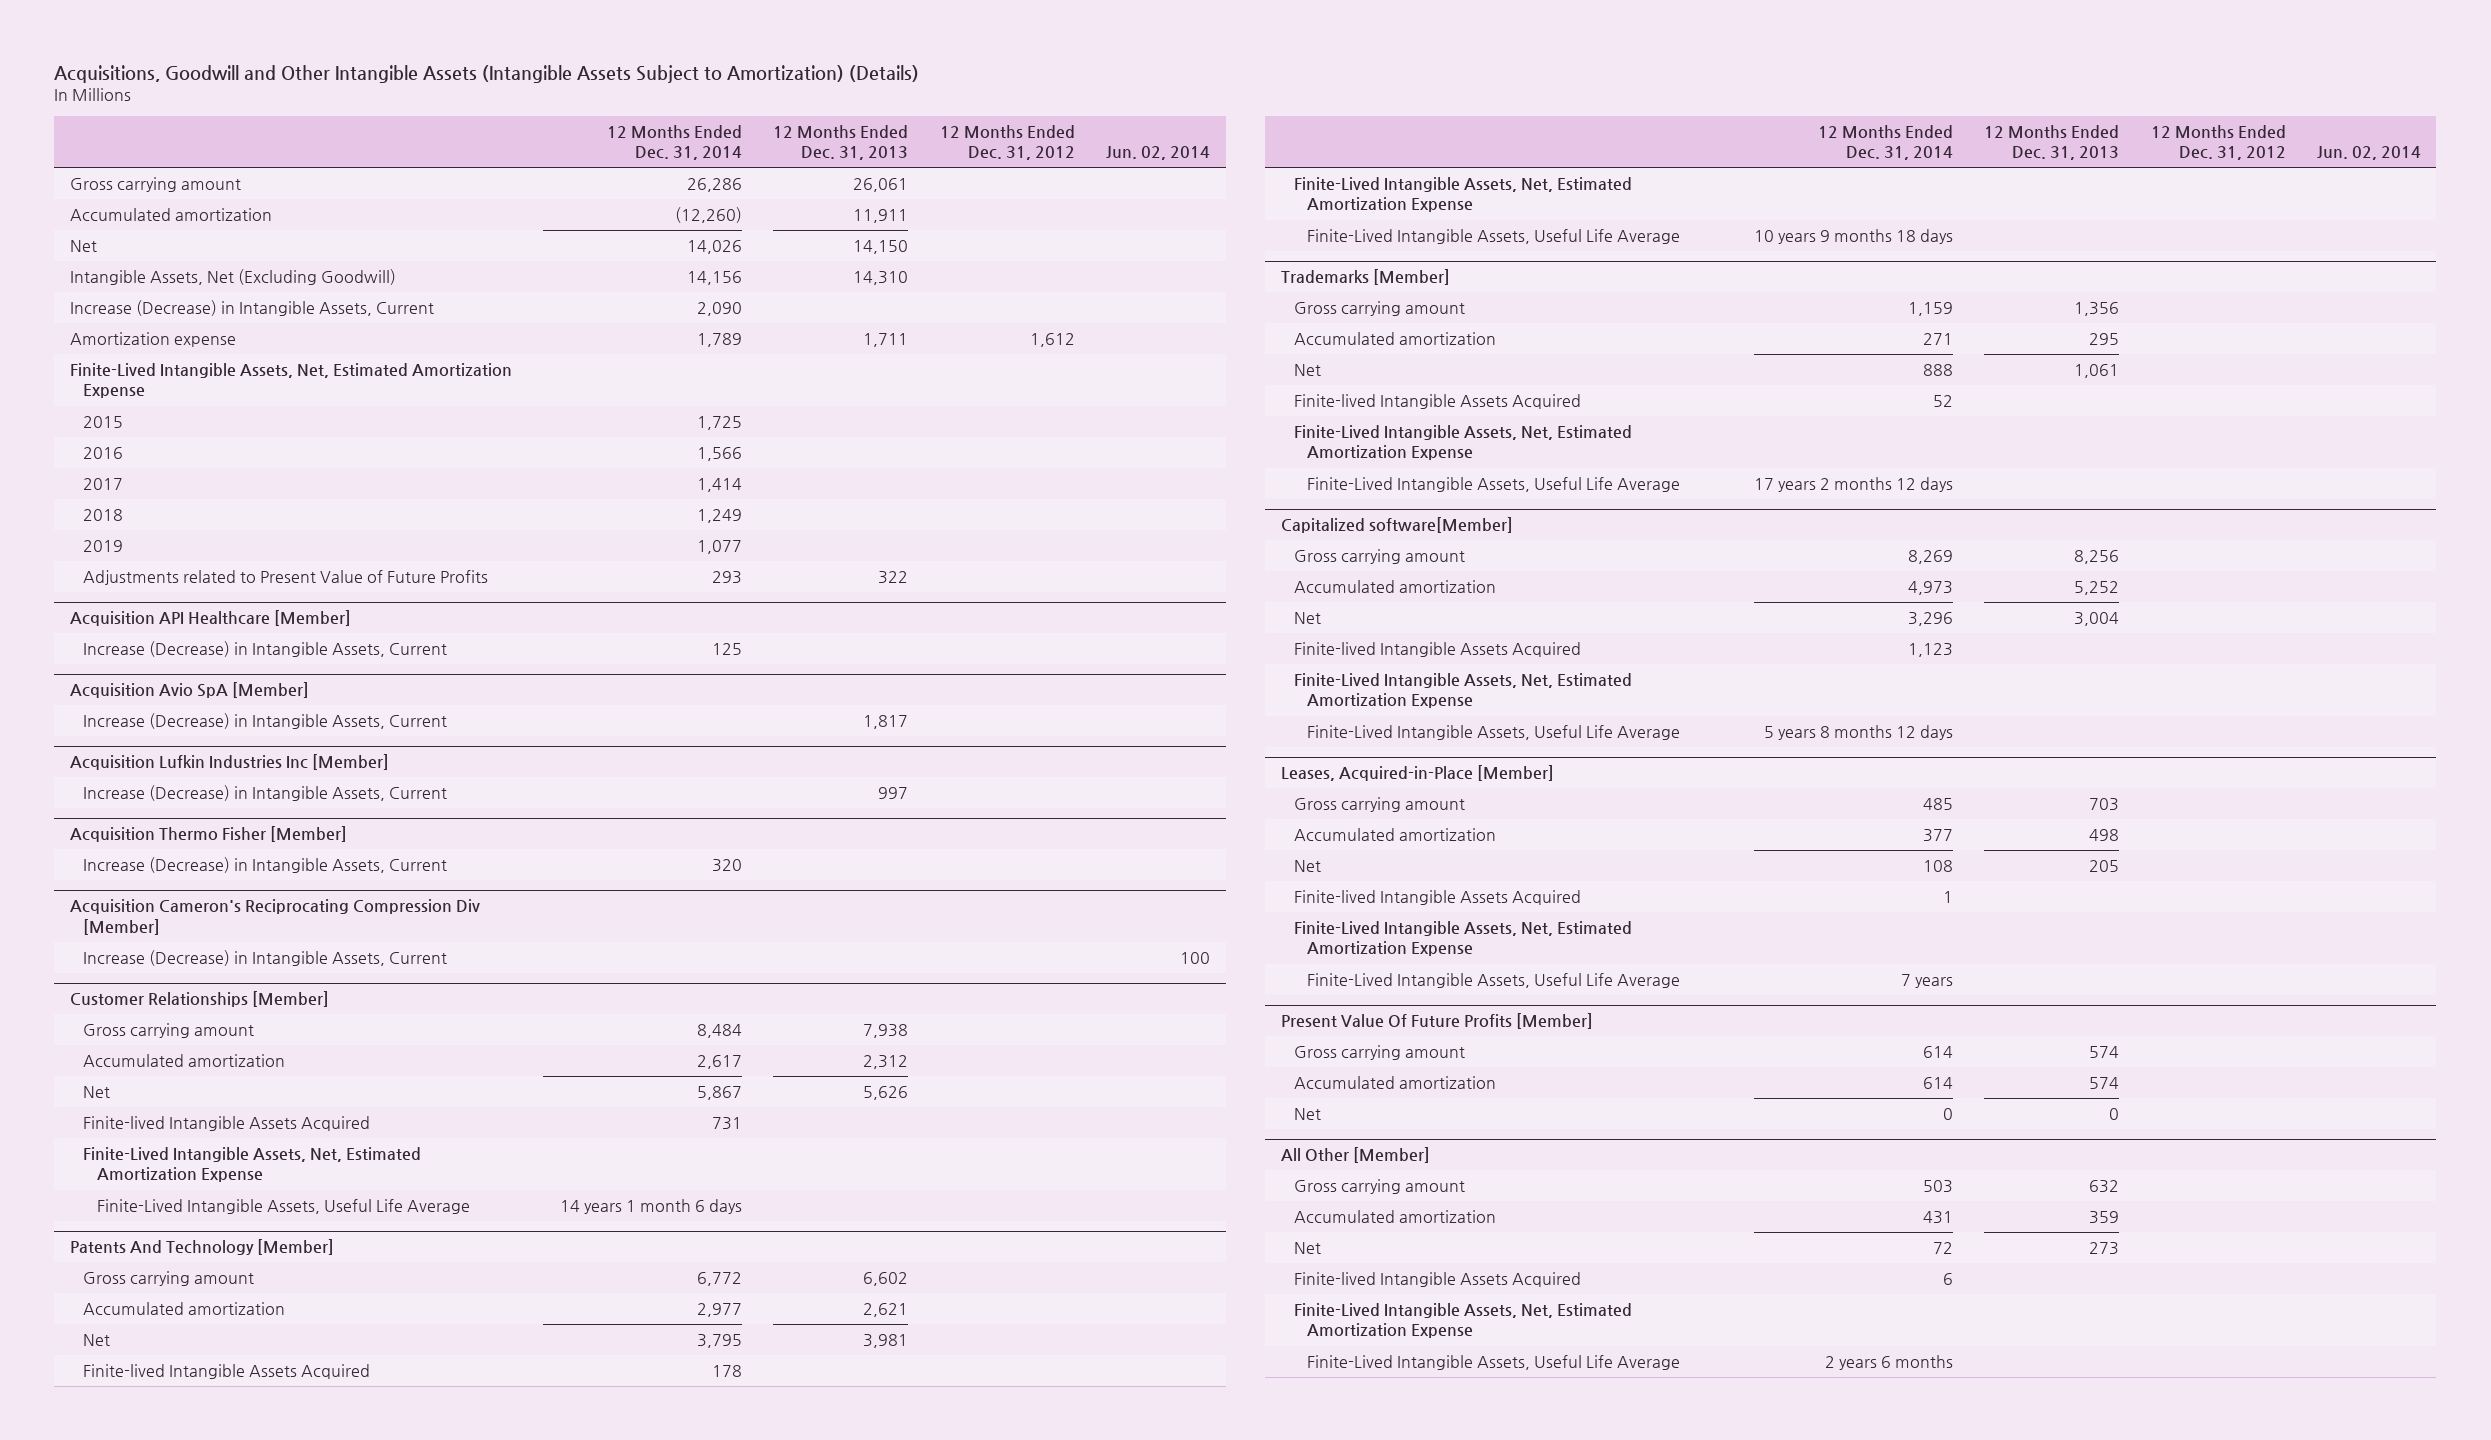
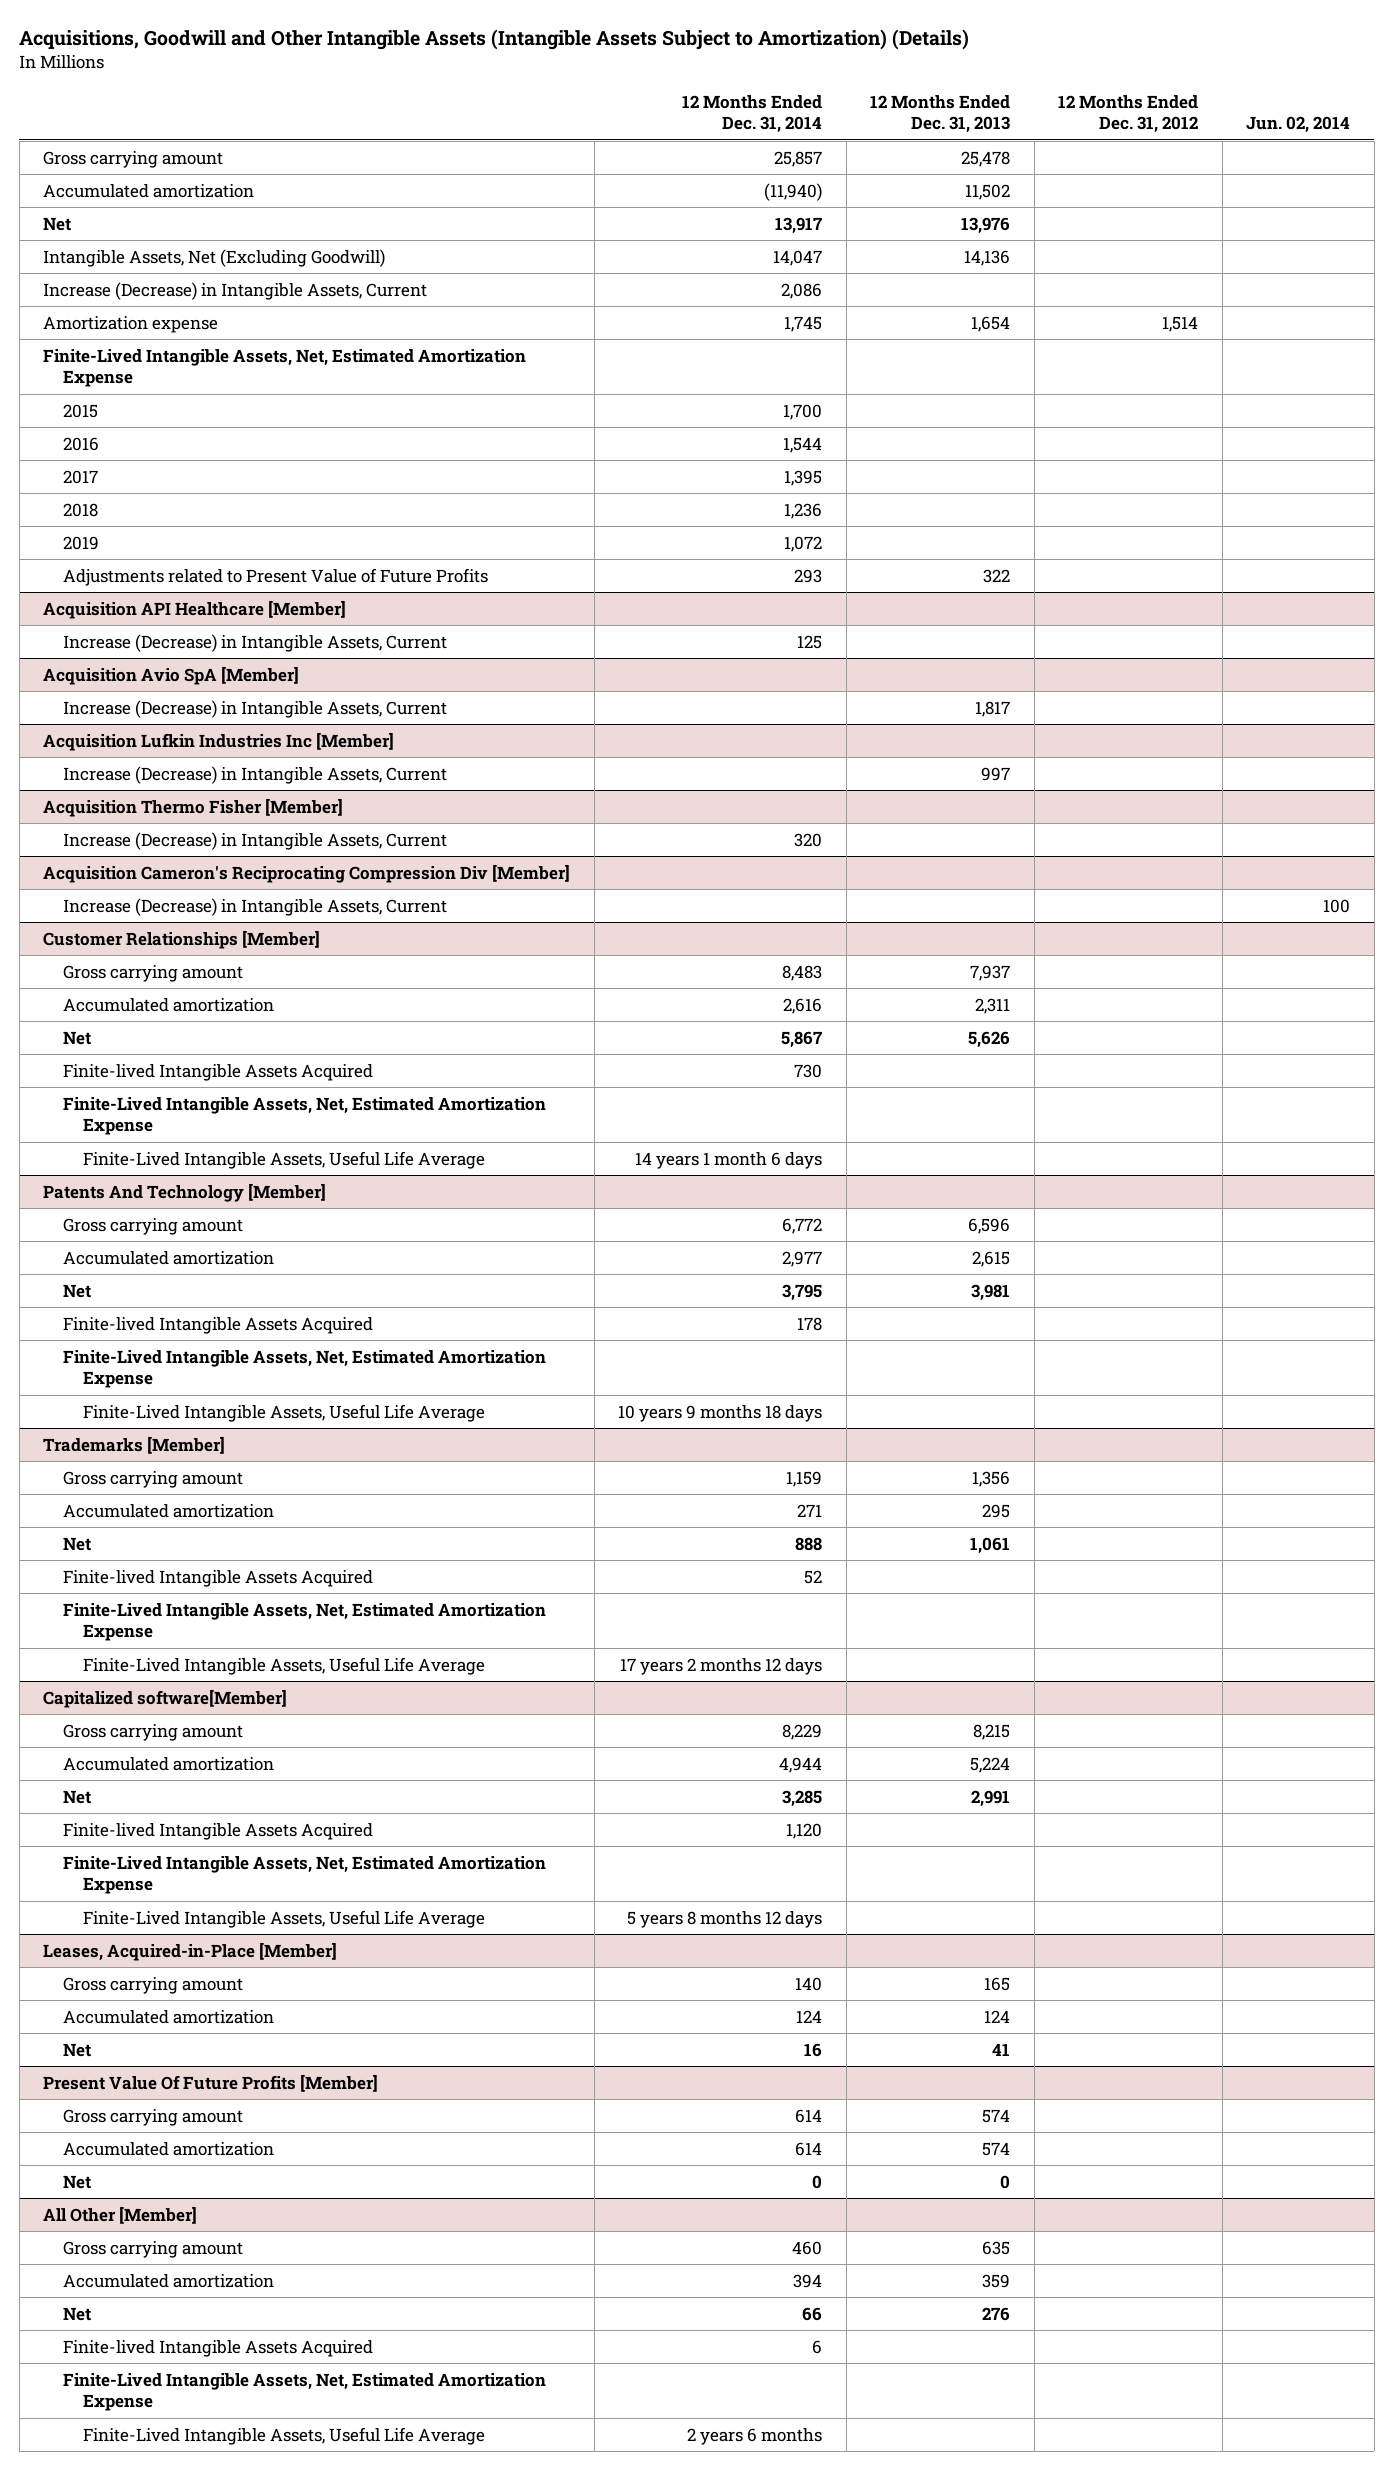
- Gross carrying amount | 26,286 | 26,061 | |
- Accumulated amortization | (12,260) | 11,911 | |
- Net | 14,026 | 14,150 | |
- Intangible Assets, Net (Excluding Goodwill) | 14,156 | 14,310 | |
- Increase (Decrease) in Intangible Assets, Current | 2,090 | | |
- Amortization expense | 1,789 | 1,711 | 1,612 |
+ Gross carrying amount | 25,857 | 25,478 | |
+ Accumulated amortization | (11,940) | 11,502 | |
+ Net | 13,917 | 13,976 | |
+ Intangible Assets, Net (Excluding Goodwill) | 14,047 | 14,136 | |
+ Increase (Decrease) in Intangible Assets, Current | 2,086 | | |
+ Amortization expense | 1,745 | 1,654 | 1,514 |
- 2015 | 1,725 | | |
- 2016 | 1,566 | | |
- 2017 | 1,414 | | |
- 2018 | 1,249 | | |
- 2019 | 1,077 | | |
+ 2015 | 1,700 | | |
+ 2016 | 1,544 | | |
+ 2017 | 1,395 | | |
+ 2018 | 1,236 | | |
+ 2019 | 1,072 | | |
@ Customer Relationships [Member]
- Gross carrying amount | 8,484 | 7,938 | |
- Accumulated amortization | 2,617 | 2,312 | |
+ Gross carrying amount | 8,483 | 7,937 | |
+ Accumulated amortization | 2,616 | 2,311 | |
- Finite-lived Intangible Assets Acquired | 731 | | |
+ Finite-lived Intangible Assets Acquired | 730 | | |
@ Patents And Technology [Member]
- Gross carrying amount | 6,772 | 6,602 | |
- Accumulated amortization | 2,977 | 2,621 | |
+ Gross carrying amount | 6,772 | 6,596 | |
+ Accumulated amortization | 2,977 | 2,615 | |
@ Capitalized software[Member]
- Gross carrying amount | 8,269 | 8,256 | |
- Accumulated amortization | 4,973 | 5,252 | |
- Net | 3,296 | 3,004 | |
- Finite-lived Intangible Assets Acquired | 1,123 | | |
+ Gross carrying amount | 8,229 | 8,215 | |
+ Accumulated amortization | 4,944 | 5,224 | |
+ Net | 3,285 | 2,991 | |
+ Finite-lived Intangible Assets Acquired | 1,120 | | |
@ Leases, Acquired-in-Place [Member]
- Gross carrying amount | 485 | 703 | |
- Accumulated amortization | 377 | 498 | |
- Net | 108 | 205 | |
- Finite-lived Intangible Assets Acquired | 1 | | |
- Finite-Lived Intangible Assets, Net, Estimated Amortization Expense
- Finite-Lived Intangible Assets, Useful Life Average | 7 years | | |
+ Gross carrying amount | 140 | 165 | |
+ Accumulated amortization | 124 | 124 | |
+ Net | 16 | 41 | |
@ All Other [Member]
- Gross carrying amount | 503 | 632 | |
- Accumulated amortization | 431 | 359 | |
- Net | 72 | 273 | |
+ Gross carrying amount | 460 | 635 | |
+ Accumulated amortization | 394 | 359 | |
+ Net | 66 | 276 | |

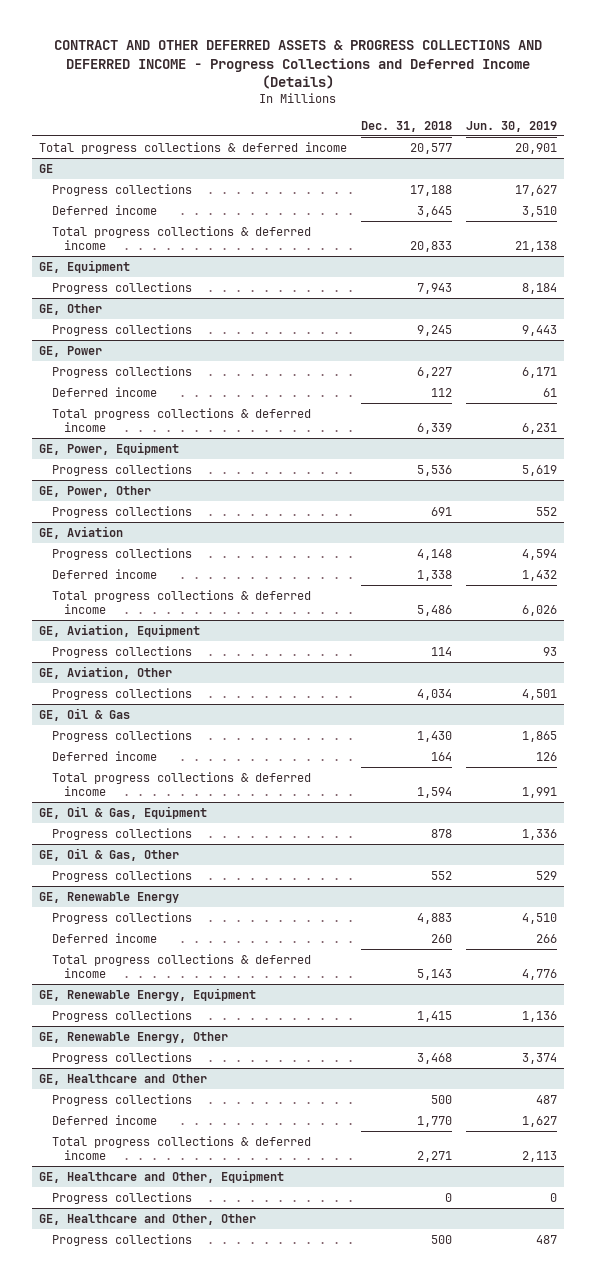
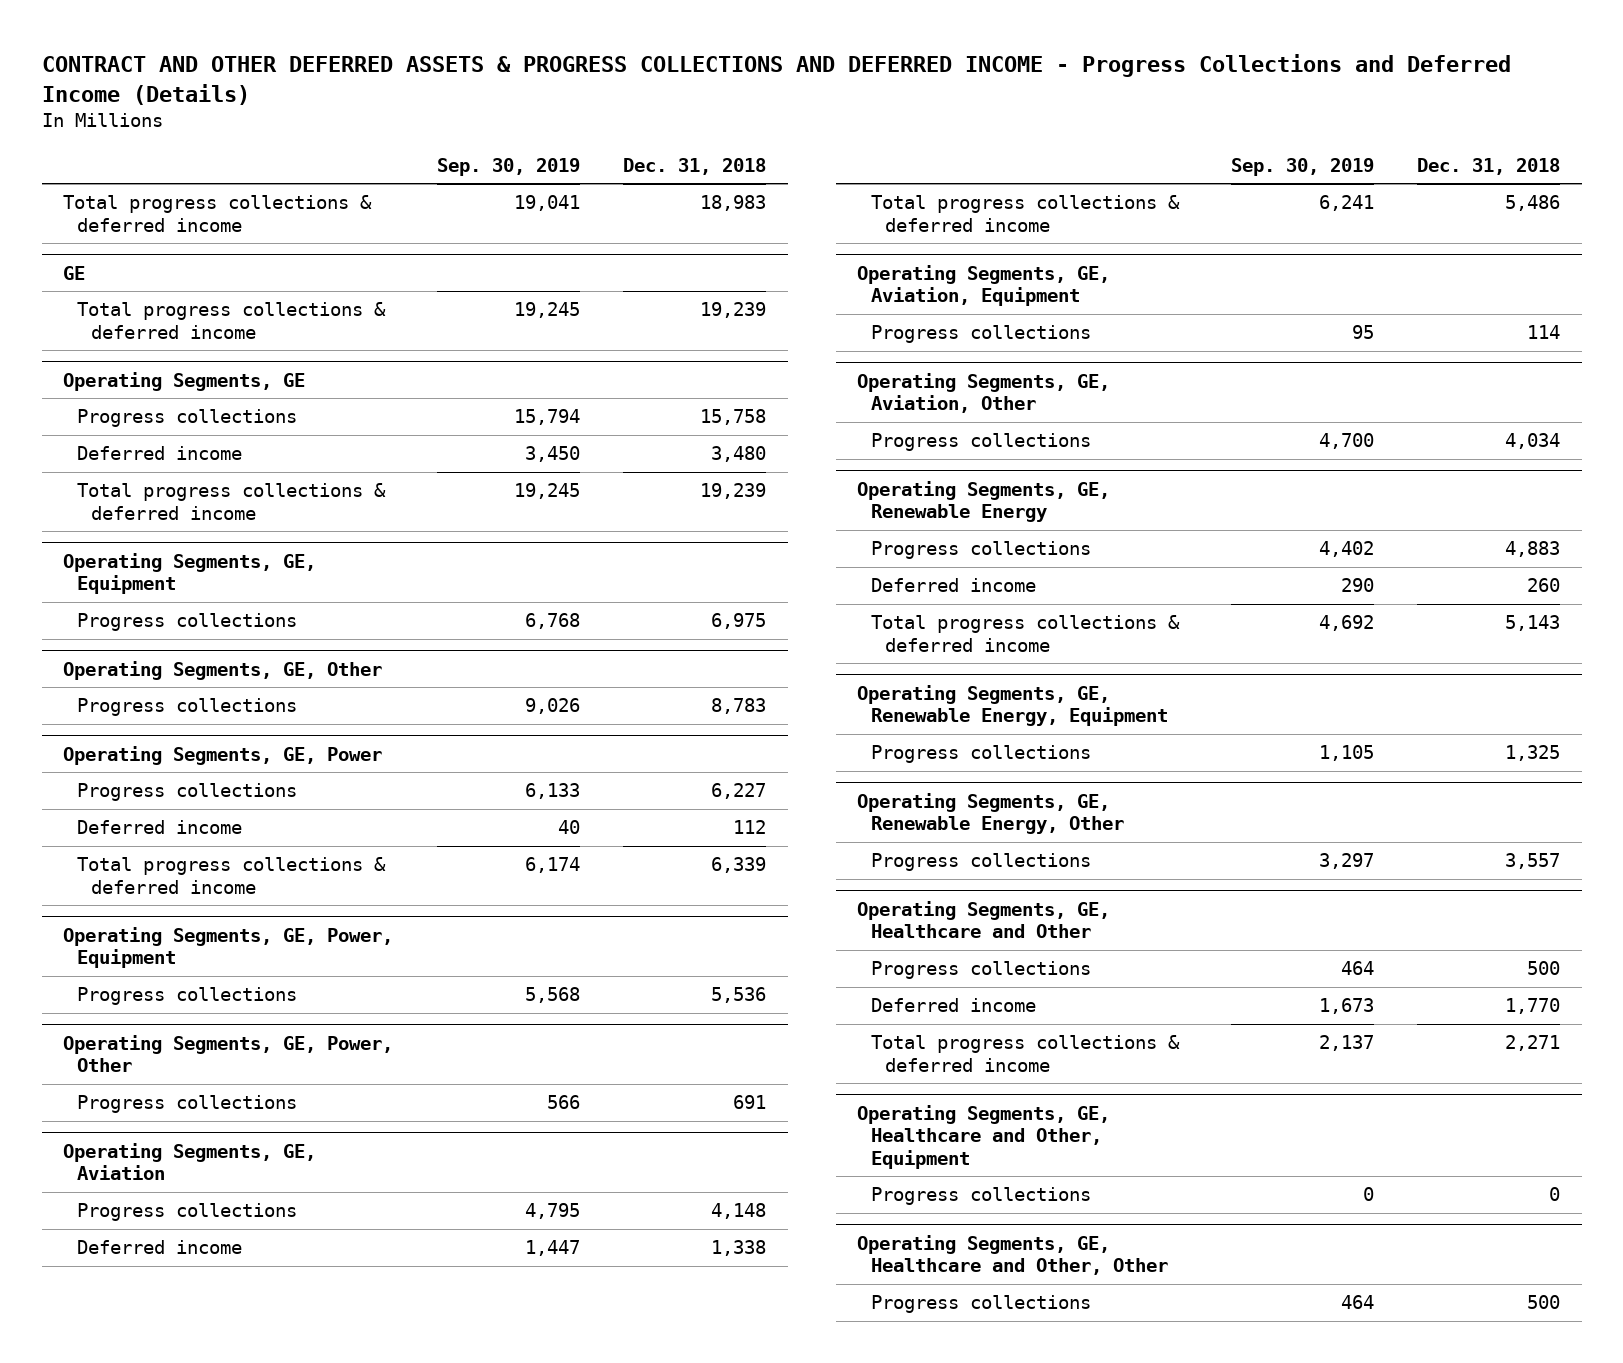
- | Dec. 31, 2018 | Jun. 30, 2019
+ | Sep. 30, 2019 | Dec. 31, 2018
- Total progress collections & deferred income | 20,577 | 20,901
+ Total progress collections & deferred income | 19,041 | 18,983
@ GE
- Progress collections | 17,188 | 17,627
- Deferred income | 3,645 | 3,510
- Total progress collections & deferred income | 20,833 | 21,138
- GE, Equipment
- Progress collections | 7,943 | 8,184
- GE, Other
- Progress collections | 9,245 | 9,443
- GE, Power
@ GE
+ Total progress collections & deferred income | 19,245 | 19,239
+ Operating Segments, GE
+ Progress collections | 15,794 | 15,758
+ Deferred income | 3,450 | 3,480
+ Total progress collections & deferred income | 19,245 | 19,239
+ Operating Segments, GE, Equipment
+ Progress collections | 6,768 | 6,975
+ Operating Segments, GE, Other
+ Progress collections | 9,026 | 8,783
+ Operating Segments, GE, Power
- GE, Power, Equipment
+ Operating Segments, GE, Power, Equipment
- GE, Power, Other
+ Operating Segments, GE, Power, Other
- GE, Aviation
+ Operating Segments, GE, Aviation
- GE, Aviation, Equipment
+ Operating Segments, GE, Aviation, Equipment
- GE, Aviation, Other
+ Operating Segments, GE, Aviation, Other
- GE, Oil & Gas
- Progress collections | 1,430 | 1,865
- Deferred income | 164 | 126
- Total progress collections & deferred income | 1,594 | 1,991
- GE, Oil & Gas, Equipment
- Progress collections | 878 | 1,336
- GE, Oil & Gas, Other
- Progress collections | 552 | 529
- GE, Renewable Energy
+ Operating Segments, GE, Renewable Energy
- GE, Renewable Energy, Equipment
- Progress collections | 1,415 | 1,136
- GE, Renewable Energy, Other
- Progress collections | 3,468 | 3,374
- GE, Healthcare and Other
+ Operating Segments, GE, Renewable Energy, Equipment
+ Progress collections | 1,105 | 1,325
+ Operating Segments, GE, Renewable Energy, Other
+ Progress collections | 3,297 | 3,557
+ Operating Segments, GE, Healthcare and Other
- GE, Healthcare and Other, Equipment
+ Operating Segments, GE, Healthcare and Other, Equipment
- GE, Healthcare and Other, Other
+ Operating Segments, GE, Healthcare and Other, Other

